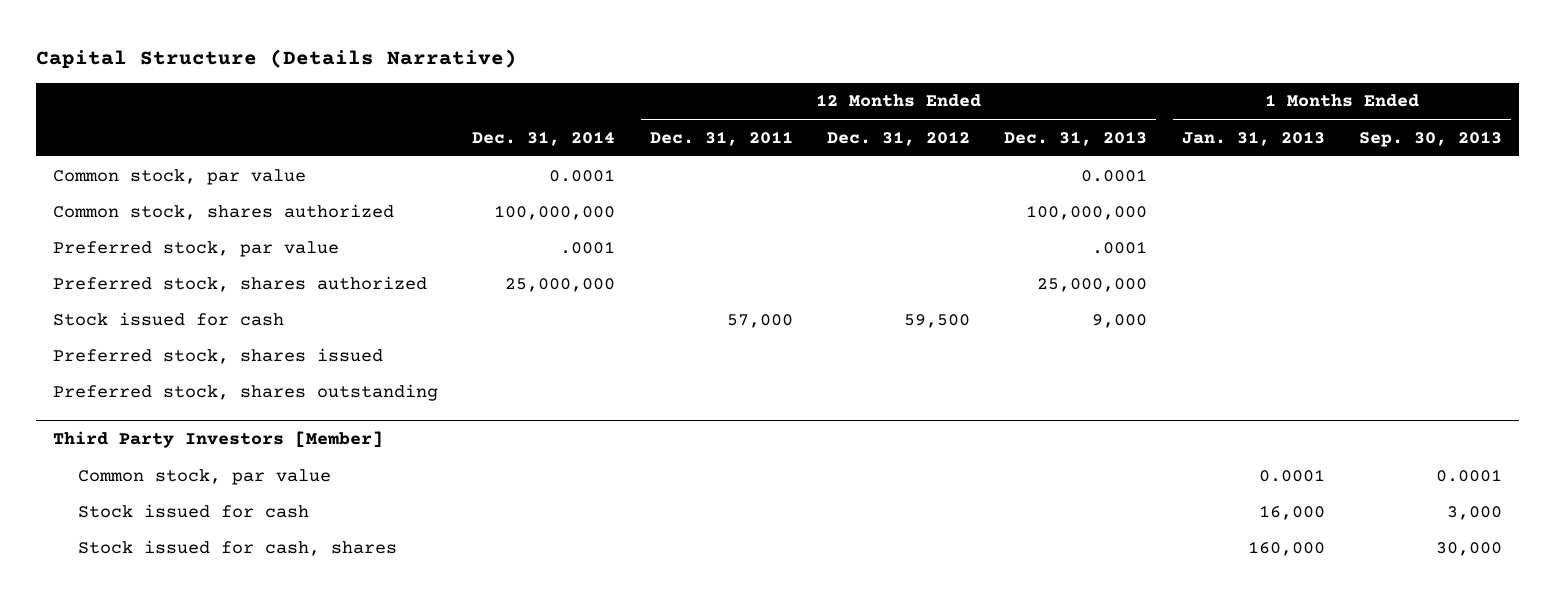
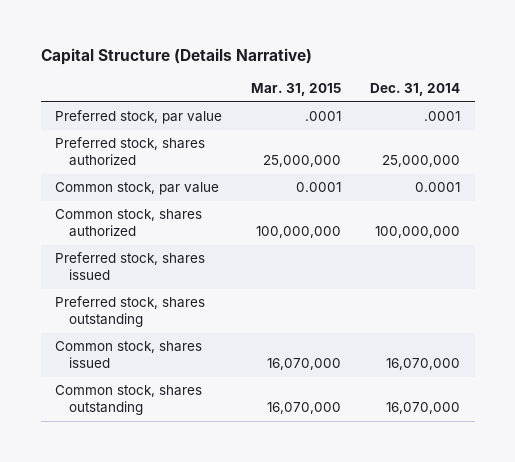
- | Dec. 31, 2014 | 12 Months Ended Dec. 31, 2011 | 12 Months Ended Dec. 31, 2012 | 12 Months Ended Dec. 31, 2013 | 1 Months Ended Jan. 31, 2013 | 1 Months Ended Sep. 30, 2013
+ | Mar. 31, 2015 | Dec. 31, 2014
- Stock issued for cash | | 57,000 | 59,500 | 9,000 | |
moved down: Common stock, par value | 0.0001 | 0.0001
moved down: Common stock, shares authorized | 100,000,000 | 100,000,000
- Third Party Investors [Member]
- Common stock, par value | | | | | 0.0001 | 0.0001
- Stock issued for cash | | | | | 16,000 | 3,000
- Stock issued for cash, shares | | | | | 160,000 | 30,000
+ Common stock, shares issued | 16,070,000 | 16,070,000
+ Common stock, shares outstanding | 16,070,000 | 16,070,000

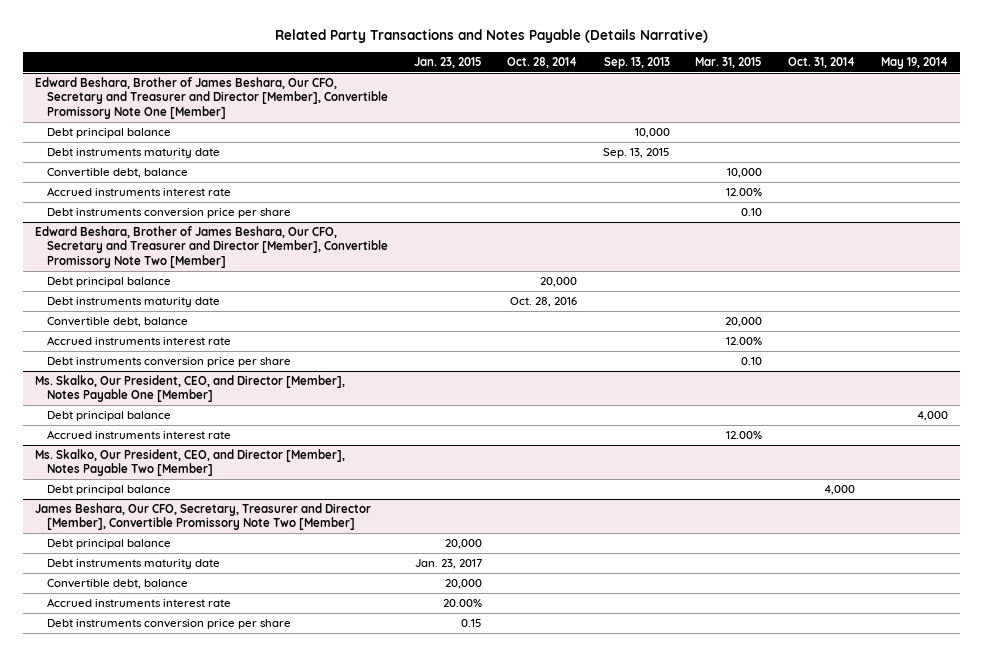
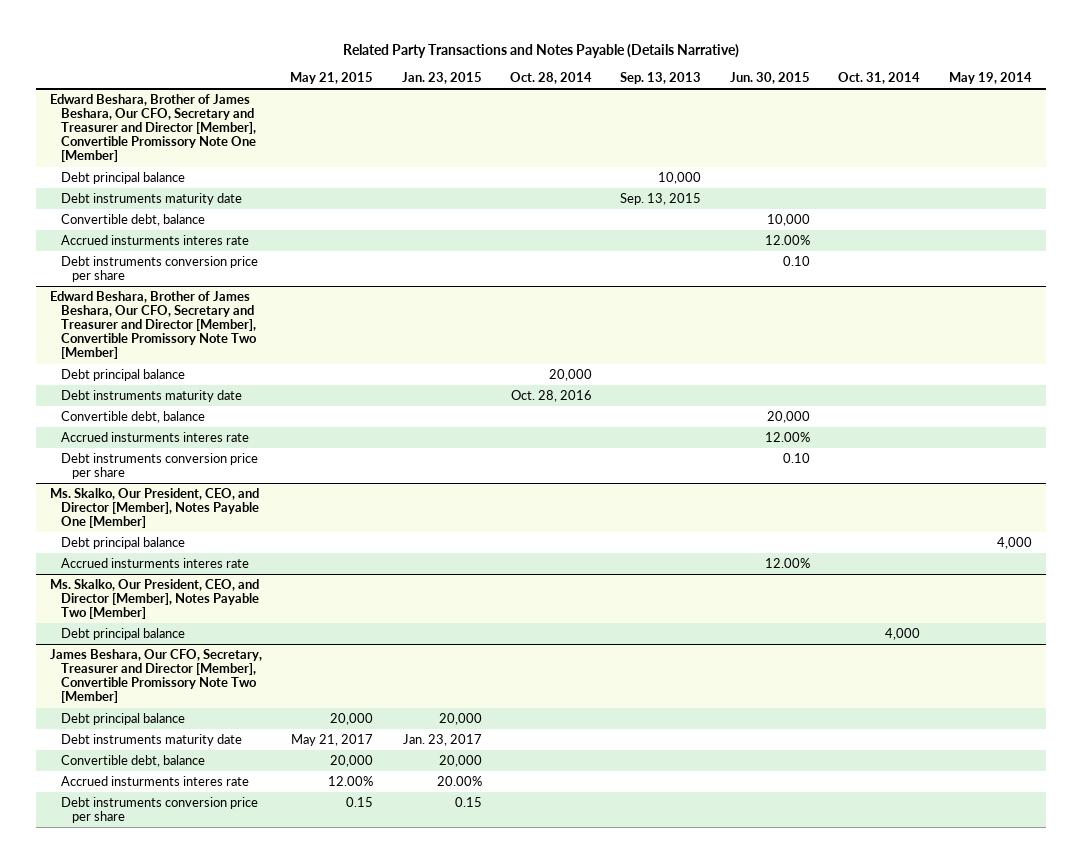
- | Jan. 23, 2015 | Oct. 28, 2014 | Sep. 13, 2013 | Mar. 31, 2015 | Oct. 31, 2014 | May 19, 2014
+ | May 21, 2015 | Jan. 23, 2015 | Oct. 28, 2014 | Sep. 13, 2013 | Jun. 30, 2015 | Oct. 31, 2014 | May 19, 2014
@ Edward Beshara, Brother of James Beshara, Our CFO, Secretary and Treasurer and Director [Member], Convertible Promissory Note One [Member]
- Accrued instruments interest rate | | | | 12.00% | |
+ Accrued insturments interes rate | | | | | 12.00% | |
@ Edward Beshara, Brother of James Beshara, Our CFO, Secretary and Treasurer and Director [Member], Convertible Promissory Note Two [Member]
- Accrued instruments interest rate | | | | 12.00% | |
+ Accrued insturments interes rate | | | | | 12.00% | |
@ Ms. Skalko, Our President, CEO, and Director [Member], Notes Payable One [Member]
- Accrued instruments interest rate | | | | 12.00% | |
+ Accrued insturments interes rate | | | | | 12.00% | |
@ James Beshara, Our CFO, Secretary, Treasurer and Director [Member], Convertible Promissory Note Two [Member]
- Accrued instruments interest rate | 20.00% | | | | |
+ Accrued insturments interes rate | 12.00% | 20.00% | | | | |

